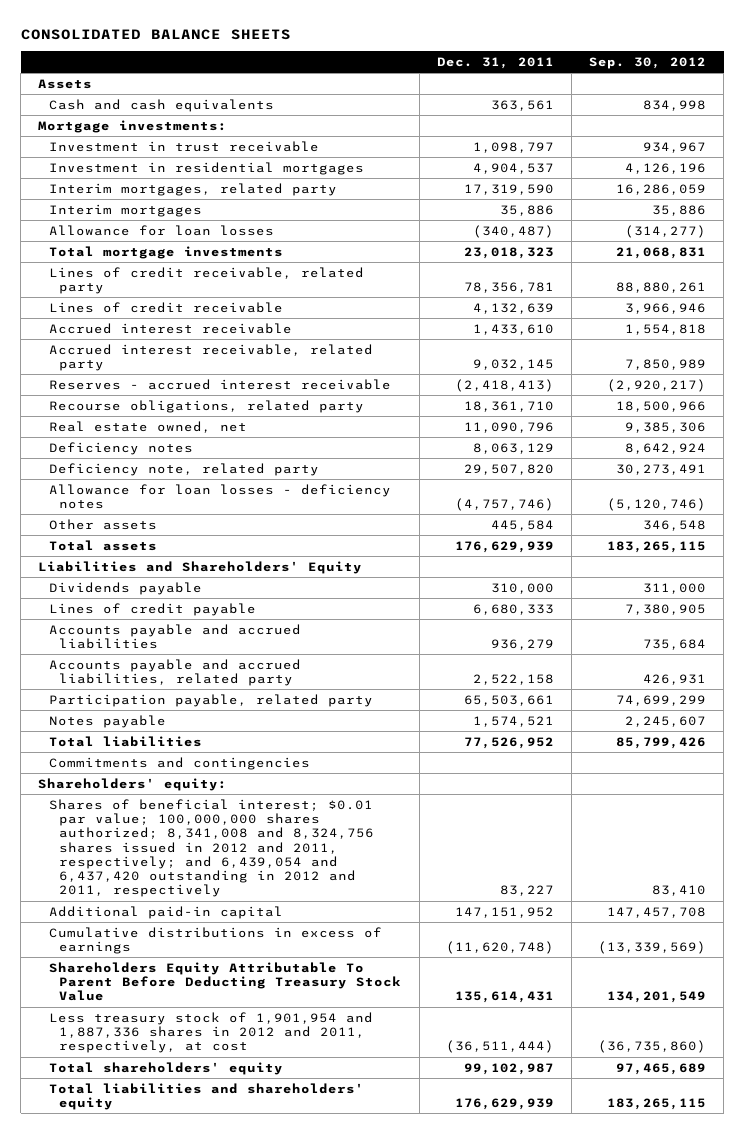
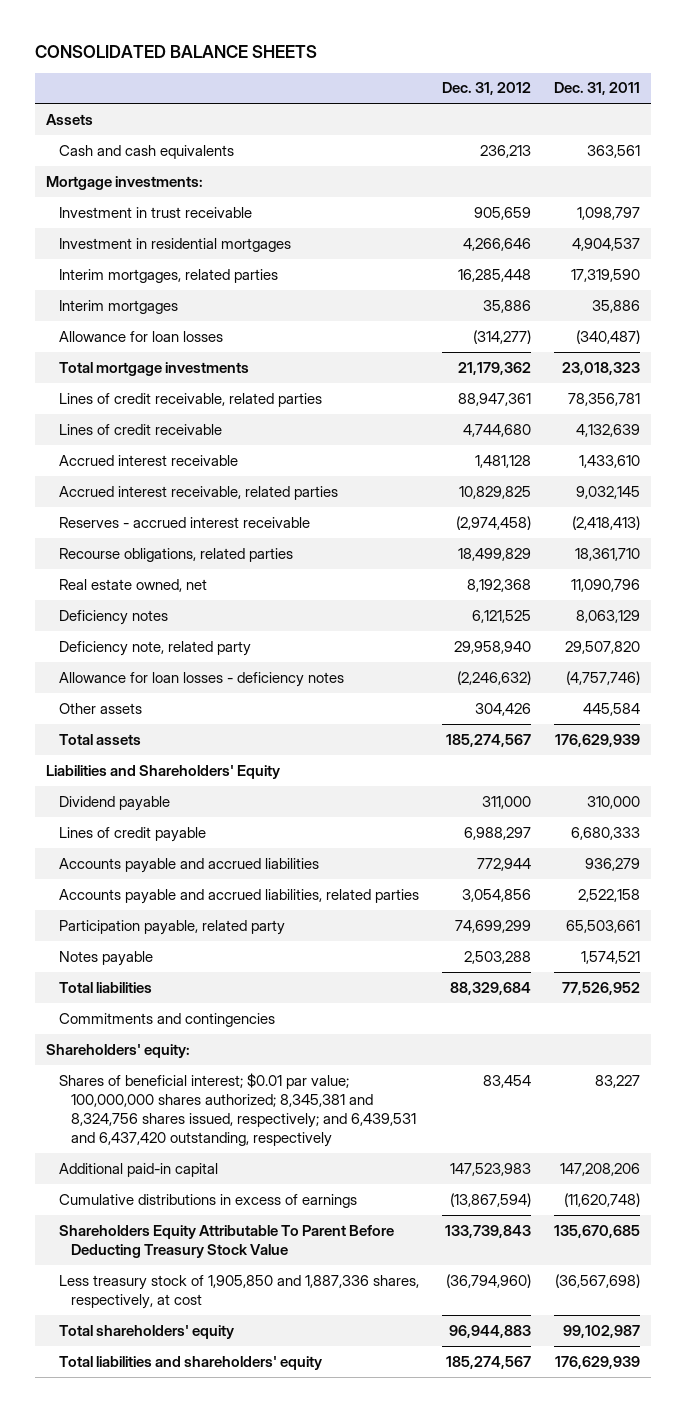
- | Dec. 31, 2011 | Sep. 30, 2012
+ | Dec. 31, 2012 | Dec. 31, 2011
- Interim mortgages, related party | 17,319,590 | 16,286,059
+ Interim mortgages, related parties | 16,285,448 | 17,319,590
- Lines of credit receivable, related party | 78,356,781 | 88,880,261
+ Lines of credit receivable, related parties | 88,947,361 | 78,356,781
- Accrued interest receivable, related party | 9,032,145 | 7,850,989
+ Accrued interest receivable, related parties | 10,829,825 | 9,032,145
- Recourse obligations, related party | 18,361,710 | 18,500,966
+ Recourse obligations, related parties | 18,499,829 | 18,361,710
- Dividends payable | 310,000 | 311,000
+ Dividend payable | 311,000 | 310,000
- Accounts payable and accrued liabilities, related party | 2,522,158 | 426,931
+ Accounts payable and accrued liabilities, related parties | 3,054,856 | 2,522,158
- Shares of beneficial interest; $0.01 par value; 100,000,000 shares authorized; 8,341,008 and 8,324,756 shares issued in 2012 and 2011, respectively; and 6,439,054 and 6,437,420 outstanding in 2012 and 2011, respectively | 83,227 | 83,410
- Additional paid-in capital | 147,151,952 | 147,457,708
+ Shares of beneficial interest; $0.01 par value; 100,000,000 shares authorized; 8,345,381 and 8,324,756 shares issued, respectively; and 6,439,531 and 6,437,420 outstanding, respectively | 83,454 | 83,227
+ Additional paid-in capital | 147,523,983 | 147,208,206
- Shareholders Equity Attributable To Parent Before Deducting Treasury Stock Value | 135,614,431 | 134,201,549
- Less treasury stock of 1,901,954 and 1,887,336 shares in 2012 and 2011, respectively, at cost | (36,511,444) | (36,735,860)
+ Shareholders Equity Attributable To Parent Before Deducting Treasury Stock Value | 133,739,843 | 135,670,685
+ Less treasury stock of 1,905,850 and 1,887,336 shares, respectively, at cost | (36,794,960) | (36,567,698)

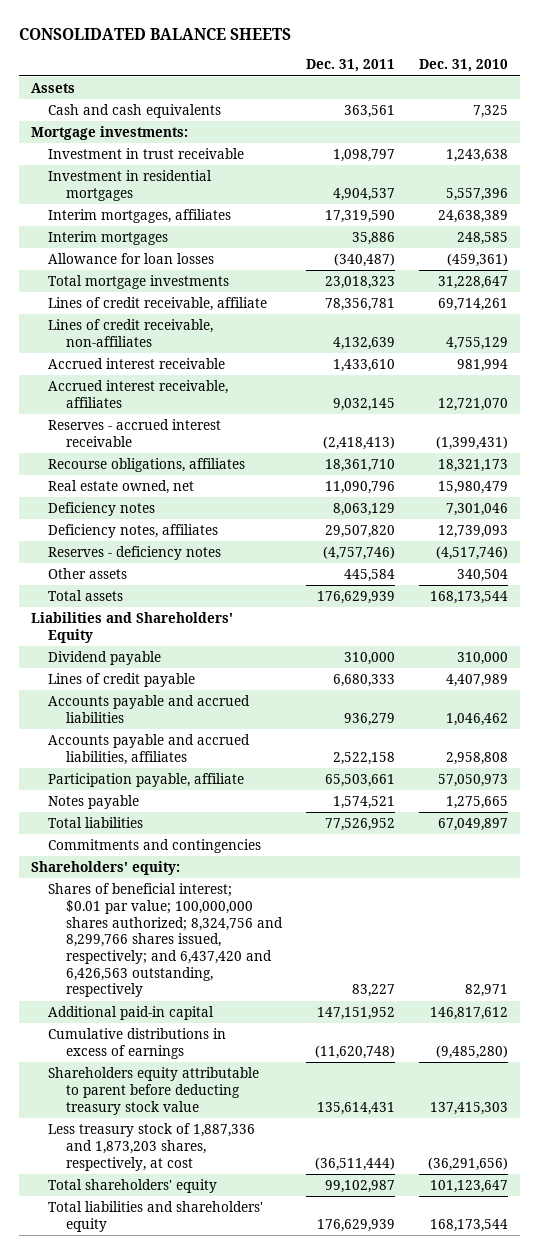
- | Dec. 31, 2012 | Dec. 31, 2011
+ | Dec. 31, 2011 | Dec. 31, 2010
- Interim mortgages, related parties | 16,285,448 | 17,319,590
+ Interim mortgages, affiliates | 17,319,590 | 24,638,389
- Lines of credit receivable, related parties | 88,947,361 | 78,356,781
- Lines of credit receivable | 4,744,680 | 4,132,639
+ Lines of credit receivable, affiliate | 78,356,781 | 69,714,261
+ Lines of credit receivable, non-affiliates | 4,132,639 | 4,755,129
- Accrued interest receivable, related parties | 10,829,825 | 9,032,145
+ Accrued interest receivable, affiliates | 9,032,145 | 12,721,070
- Recourse obligations, related parties | 18,499,829 | 18,361,710
+ Recourse obligations, affiliates | 18,361,710 | 18,321,173
- Deficiency note, related party | 29,958,940 | 29,507,820
- Allowance for loan losses - deficiency notes | (2,246,632) | (4,757,746)
+ Deficiency notes, affiliates | 29,507,820 | 12,739,093
+ Reserves - deficiency notes | (4,757,746) | (4,517,746)
- Accounts payable and accrued liabilities, related parties | 3,054,856 | 2,522,158
- Participation payable, related party | 74,699,299 | 65,503,661
+ Accounts payable and accrued liabilities, affiliates | 2,522,158 | 2,958,808
+ Participation payable, affiliate | 65,503,661 | 57,050,973
- Shares of beneficial interest; $0.01 par value; 100,000,000 shares authorized; 8,345,381 and 8,324,756 shares issued, respectively; and 6,439,531 and 6,437,420 outstanding, respectively | 83,454 | 83,227
- Additional paid-in capital | 147,523,983 | 147,208,206
+ Shares of beneficial interest; $0.01 par value; 100,000,000 shares authorized; 8,324,756 and 8,299,766 shares issued, respectively; and 6,437,420 and 6,426,563 outstanding, respectively | 83,227 | 82,971
+ Additional paid-in capital | 147,151,952 | 146,817,612
- Shareholders Equity Attributable To Parent Before Deducting Treasury Stock Value | 133,739,843 | 135,670,685
- Less treasury stock of 1,905,850 and 1,887,336 shares, respectively, at cost | (36,794,960) | (36,567,698)
+ Shareholders equity attributable to parent before deducting treasury stock value | 135,614,431 | 137,415,303
+ Less treasury stock of 1,887,336 and 1,873,203 shares, respectively, at cost | (36,511,444) | (36,291,656)

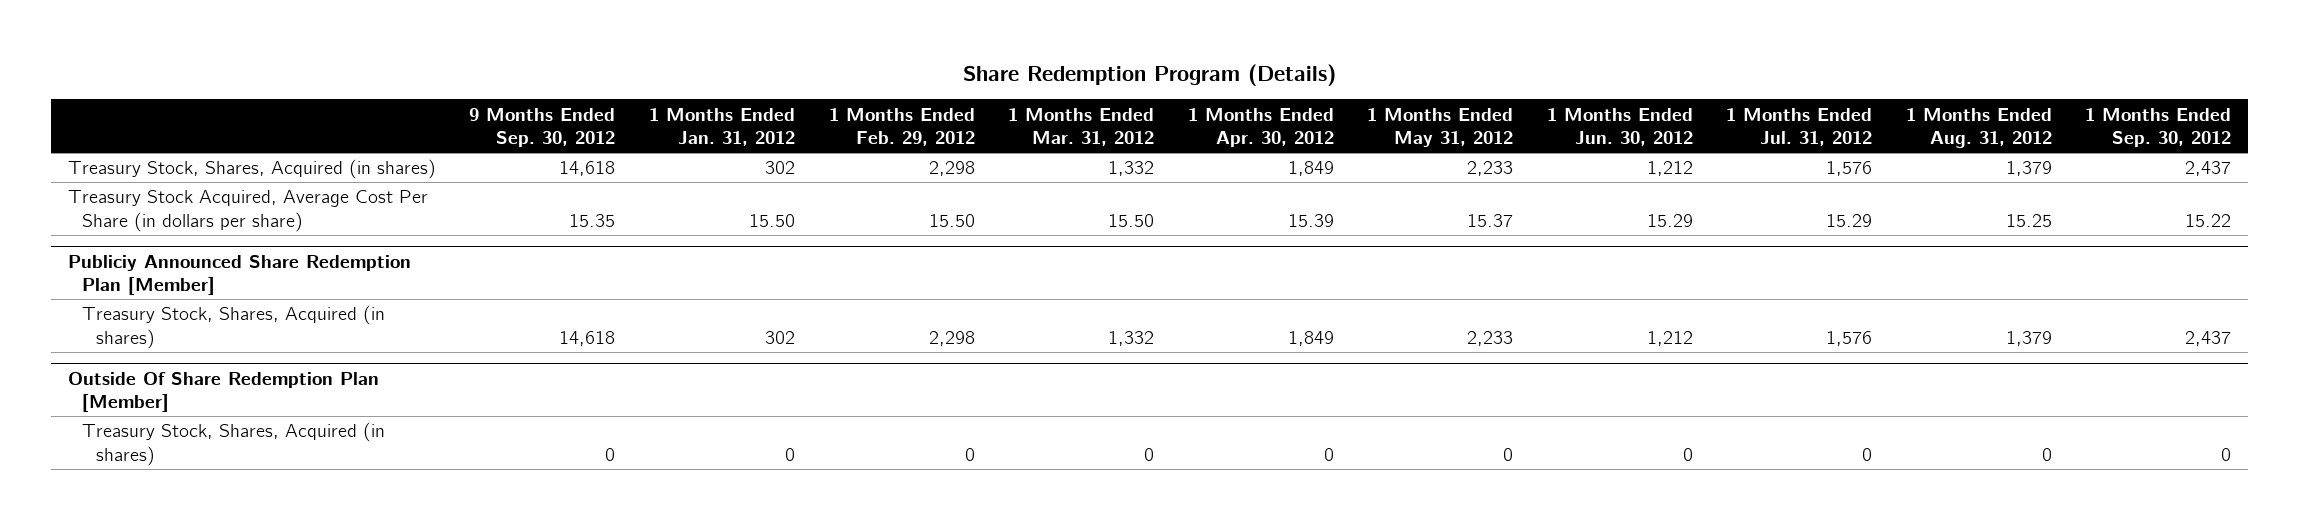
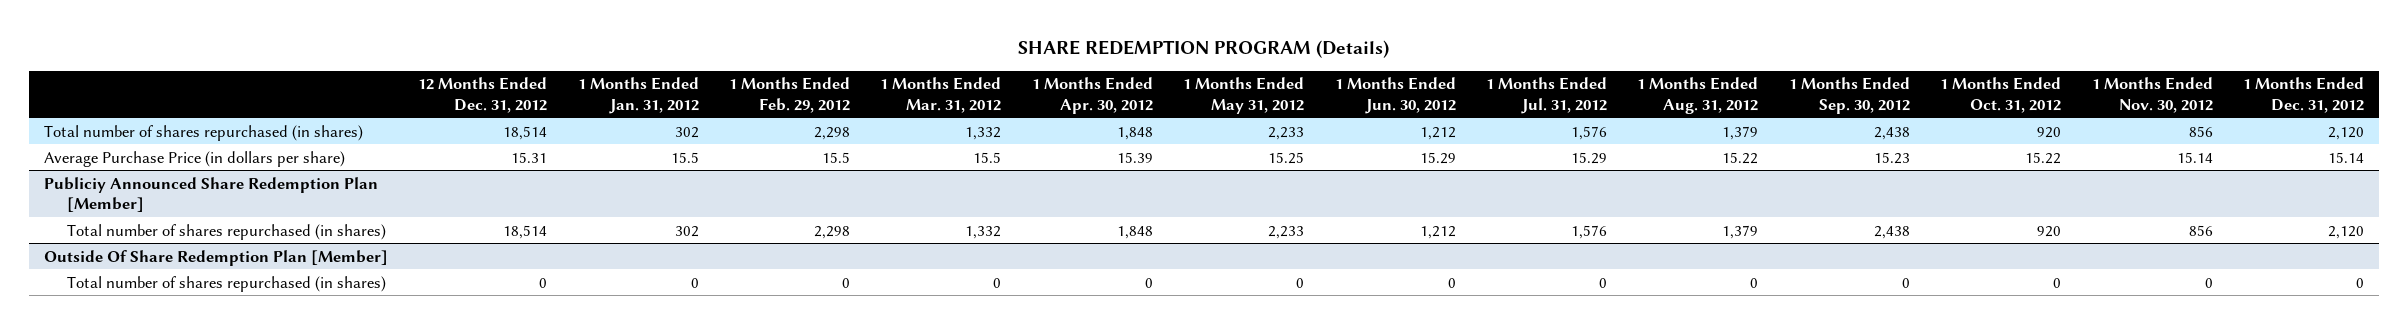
- Share Redemption Program (Details)
+ SHARE REDEMPTION PROGRAM (Details)
- | 9 Months Ended Sep. 30, 2012 | 1 Months Ended Jan. 31, 2012 | 1 Months Ended Feb. 29, 2012 | 1 Months Ended Mar. 31, 2012 | 1 Months Ended Apr. 30, 2012 | 1 Months Ended May 31, 2012 | 1 Months Ended Jun. 30, 2012 | 1 Months Ended Jul. 31, 2012 | 1 Months Ended Aug. 31, 2012 | 1 Months Ended Sep. 30, 2012
+ | 12 Months Ended Dec. 31, 2012 | 1 Months Ended Jan. 31, 2012 | 1 Months Ended Feb. 29, 2012 | 1 Months Ended Mar. 31, 2012 | 1 Months Ended Apr. 30, 2012 | 1 Months Ended May 31, 2012 | 1 Months Ended Jun. 30, 2012 | 1 Months Ended Jul. 31, 2012 | 1 Months Ended Aug. 31, 2012 | 1 Months Ended Sep. 30, 2012 | 1 Months Ended Oct. 31, 2012 | 1 Months Ended Nov. 30, 2012 | 1 Months Ended Dec. 31, 2012
- Treasury Stock, Shares, Acquired (in shares) | 14,618 | 302 | 2,298 | 1,332 | 1,849 | 2,233 | 1,212 | 1,576 | 1,379 | 2,437
- Treasury Stock Acquired, Average Cost Per Share (in dollars per share) | 15.35 | 15.50 | 15.50 | 15.50 | 15.39 | 15.37 | 15.29 | 15.29 | 15.25 | 15.22
+ Total number of shares repurchased (in shares) | 18,514 | 302 | 2,298 | 1,332 | 1,848 | 2,233 | 1,212 | 1,576 | 1,379 | 2,438 | 920 | 856 | 2,120
+ Average Purchase Price (in dollars per share) | 15.31 | 15.5 | 15.5 | 15.5 | 15.39 | 15.25 | 15.29 | 15.29 | 15.22 | 15.23 | 15.22 | 15.14 | 15.14
@ Publiciy Announced Share Redemption Plan [Member]
- Treasury Stock, Shares, Acquired (in shares) | 14,618 | 302 | 2,298 | 1,332 | 1,849 | 2,233 | 1,212 | 1,576 | 1,379 | 2,437
+ Total number of shares repurchased (in shares) | 18,514 | 302 | 2,298 | 1,332 | 1,848 | 2,233 | 1,212 | 1,576 | 1,379 | 2,438 | 920 | 856 | 2,120
@ Outside Of Share Redemption Plan [Member]
- Treasury Stock, Shares, Acquired (in shares) | 0 | 0 | 0 | 0 | 0 | 0 | 0 | 0 | 0 | 0
+ Total number of shares repurchased (in shares) | 0 | 0 | 0 | 0 | 0 | 0 | 0 | 0 | 0 | 0 | 0 | 0 | 0

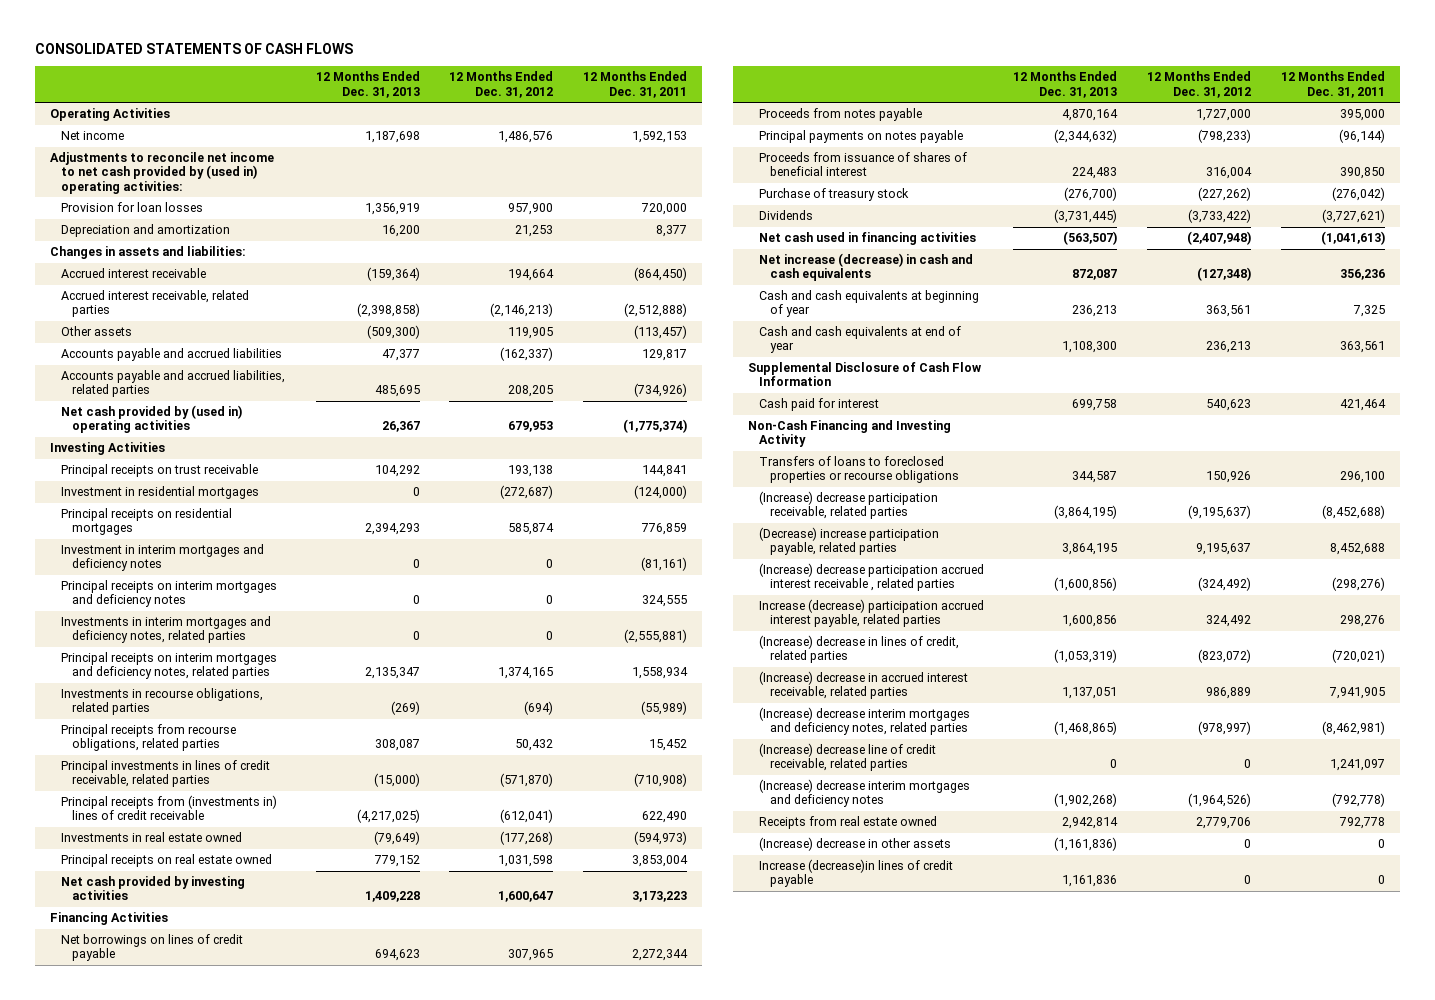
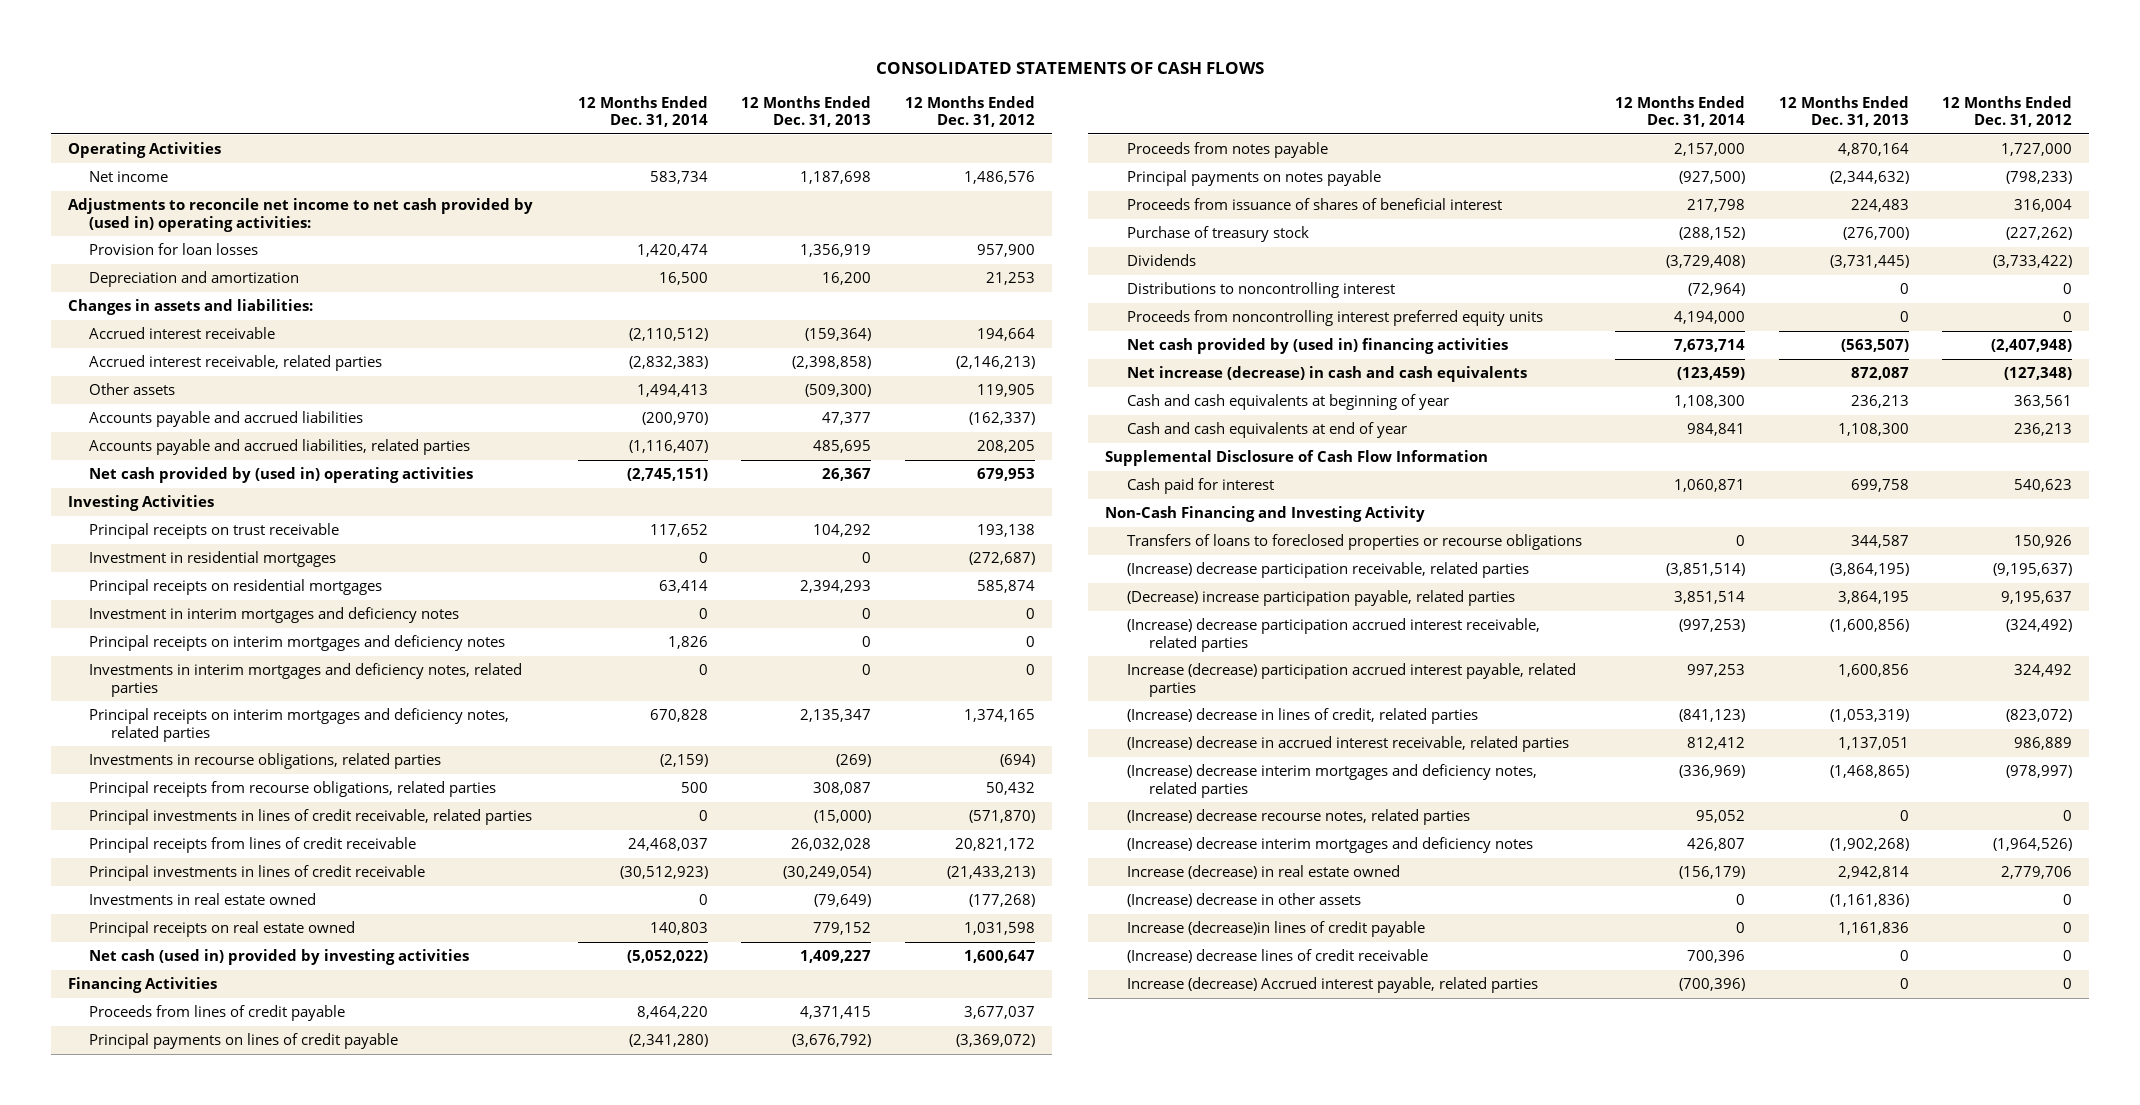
- | 12 Months Ended Dec. 31, 2013 | 12 Months Ended Dec. 31, 2012 | 12 Months Ended Dec. 31, 2011
+ | 12 Months Ended Dec. 31, 2014 | 12 Months Ended Dec. 31, 2013 | 12 Months Ended Dec. 31, 2012
- Principal receipts from (investments in) lines of credit receivable | (4,217,025) | (612,041) | 622,490
+ Principal receipts from lines of credit receivable | 24,468,037 | 26,032,028 | 20,821,172
+ Principal investments in lines of credit receivable | (30,512,923) | (30,249,054) | (21,433,213)
- Net cash provided by investing activities | 1,409,228 | 1,600,647 | 3,173,223
+ Net cash (used in) provided by investing activities | (5,052,022) | 1,409,227 | 1,600,647
- Net borrowings on lines of credit payable | 694,623 | 307,965 | 2,272,344
+ Proceeds from lines of credit payable | 8,464,220 | 4,371,415 | 3,677,037
+ Principal payments on lines of credit payable | (2,341,280) | (3,676,792) | (3,369,072)
- Net cash used in financing activities | (563,507) | (2,407,948) | (1,041,613)
+ Distributions to noncontrolling interest | (72,964) | 0 | 0
+ Proceeds from noncontrolling interest preferred equity units | 4,194,000 | 0 | 0
+ Net cash provided by (used in) financing activities | 7,673,714 | (563,507) | (2,407,948)
- (Increase) decrease participation accrued interest receivable , related parties | (1,600,856) | (324,492) | (298,276)
+ (Increase) decrease participation accrued interest receivable, related parties | (997,253) | (1,600,856) | (324,492)
- (Increase) decrease line of credit receivable, related parties | 0 | 0 | 1,241,097
+ (Increase) decrease recourse notes, related parties | 95,052 | 0 | 0
- Receipts from real estate owned | 2,942,814 | 2,779,706 | 792,778
+ Increase (decrease) in real estate owned | (156,179) | 2,942,814 | 2,779,706
+ (Increase) decrease lines of credit receivable | 700,396 | 0 | 0
+ Increase (decrease) Accrued interest payable, related parties | (700,396) | 0 | 0

